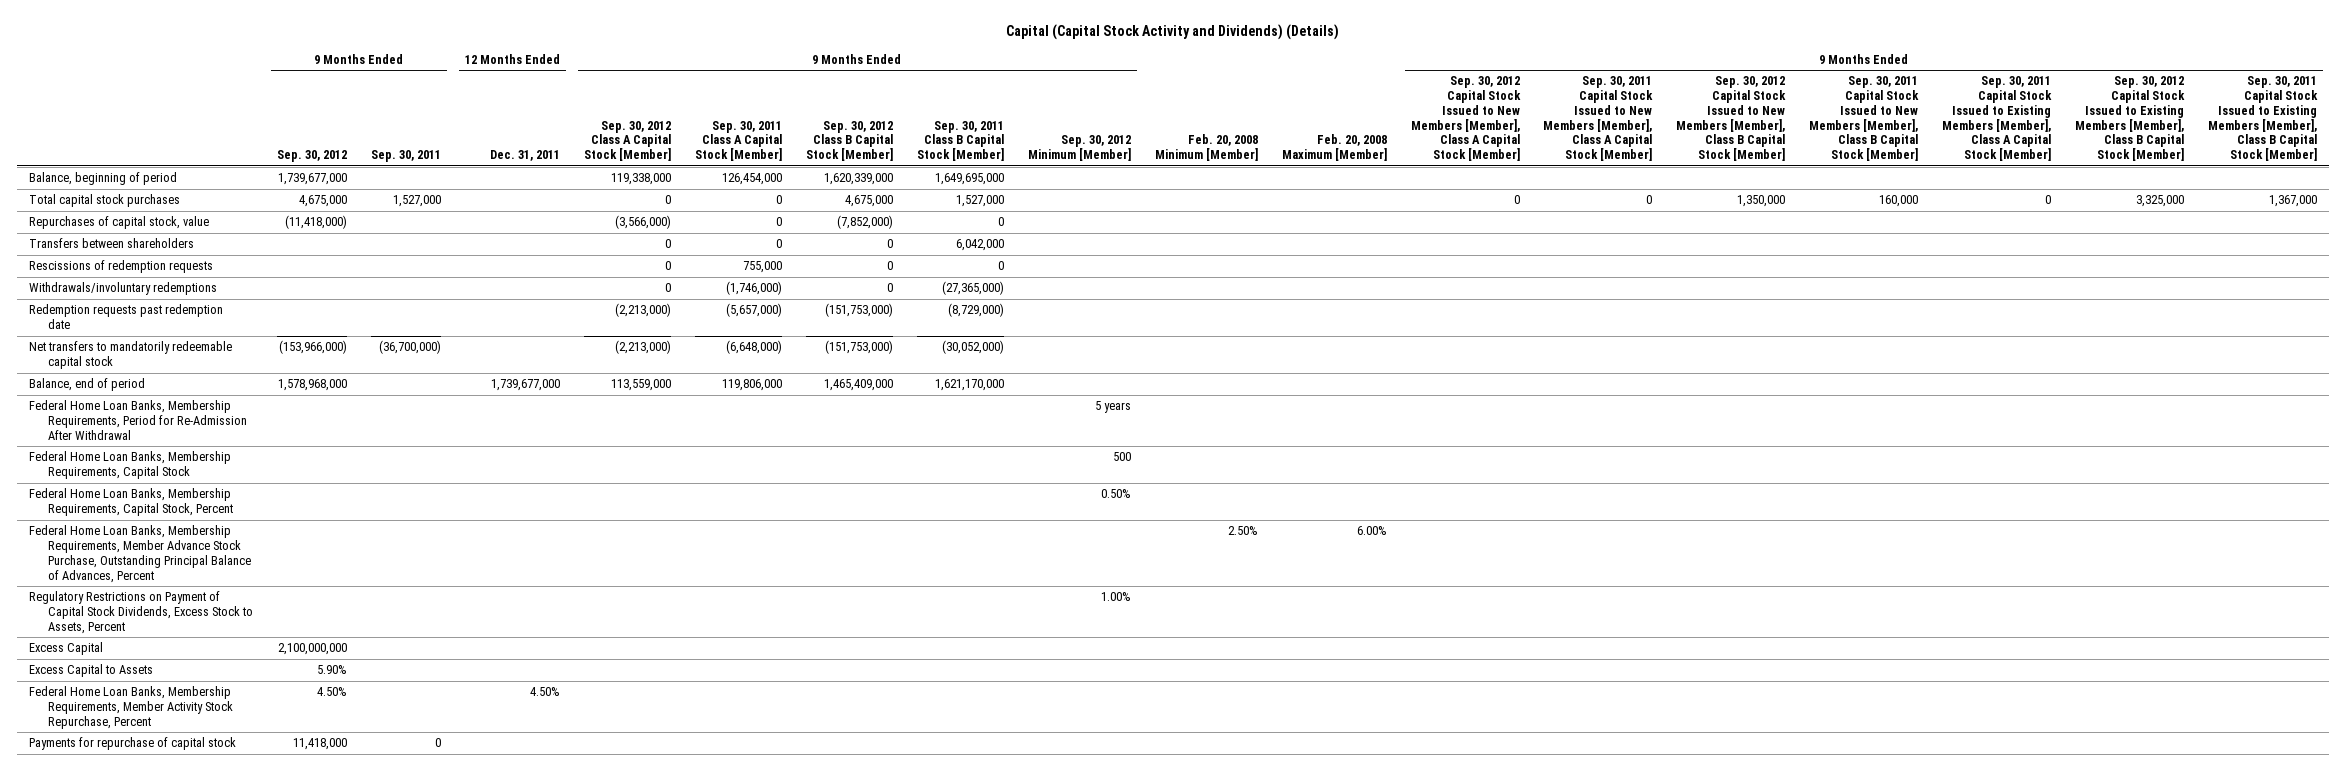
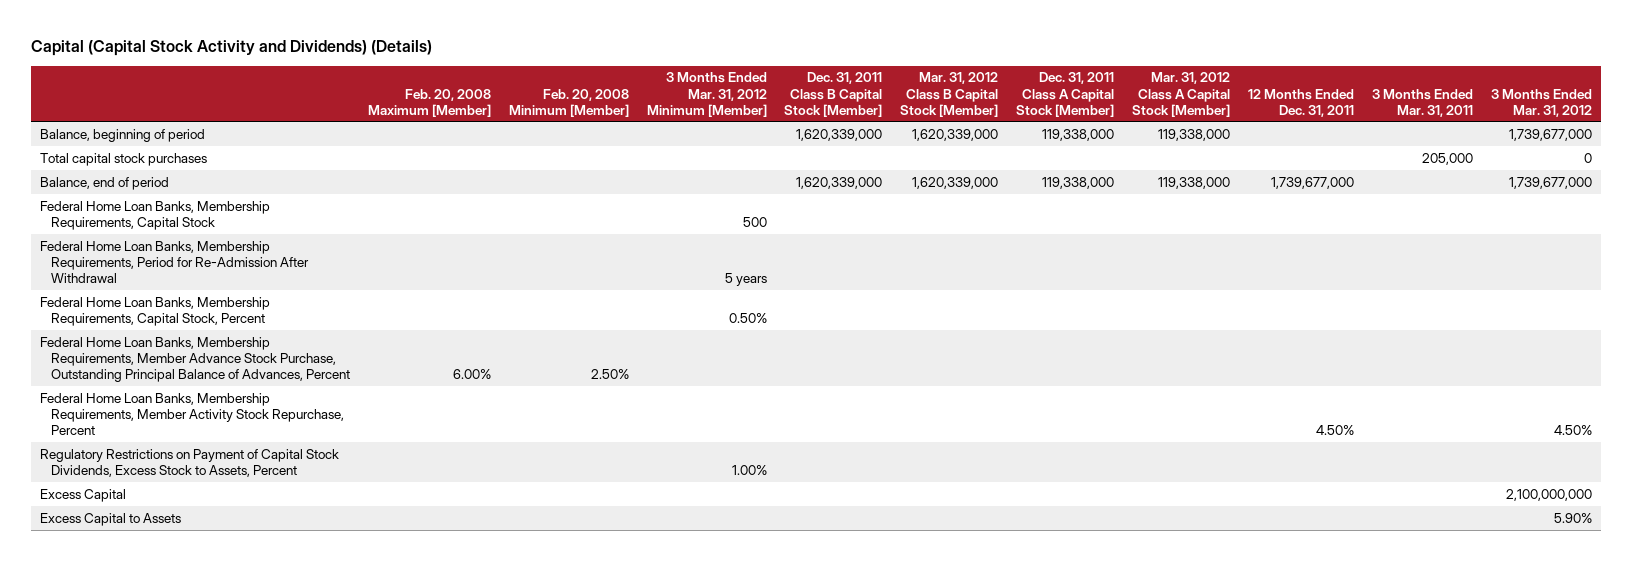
- | 9 Months Ended Sep. 30, 2012 | 9 Months Ended Sep. 30, 2011 | 12 Months Ended Dec. 31, 2011 | 9 Months Ended Sep. 30, 2012 Class A Capital Stock [Member] | 9 Months Ended Sep. 30, 2011 Class A Capital Stock [Member] | 9 Months Ended Sep. 30, 2012 Class B Capital Stock [Member] | 9 Months Ended Sep. 30, 2011 Class B Capital Stock [Member] | 9 Months Ended Sep. 30, 2012 Minimum [Member] | Feb. 20, 2008 Minimum [Member] | Feb. 20, 2008 Maximum [Member] | 9 Months Ended Sep. 30, 2012 Capital Stock Issued to New Members [Member], Class A Capital Stock [Member] | 9 Months Ended Sep. 30, 2011 Capital Stock Issued to New Members [Member], Class A Capital Stock [Member] | 9 Months Ended Sep. 30, 2012 Capital Stock Issued to New Members [Member], Class B Capital Stock [Member] | 9 Months Ended Sep. 30, 2011 Capital Stock Issued to New Members [Member], Class B Capital Stock [Member] | 9 Months Ended Sep. 30, 2011 Capital Stock Issued to Existing Members [Member], Class A Capital Stock [Member] | 9 Months Ended Sep. 30, 2012 Capital Stock Issued to Existing Members [Member], Class B Capital Stock [Member] | 9 Months Ended Sep. 30, 2011 Capital Stock Issued to Existing Members [Member], Class B Capital Stock [Member]
+ | Feb. 20, 2008 Maximum [Member] | Feb. 20, 2008 Minimum [Member] | 3 Months Ended Mar. 31, 2012 Minimum [Member] | Dec. 31, 2011 Class B Capital Stock [Member] | Mar. 31, 2012 Class B Capital Stock [Member] | Dec. 31, 2011 Class A Capital Stock [Member] | Mar. 31, 2012 Class A Capital Stock [Member] | 12 Months Ended Dec. 31, 2011 | 3 Months Ended Mar. 31, 2011 | 3 Months Ended Mar. 31, 2012
- Repurchases of capital stock, value | (11,418,000) | | | (3,566,000) | 0 | (7,852,000) | 0 | | | | | | | | | |
- Transfers between shareholders | | | | 0 | 0 | 0 | 6,042,000 | | | | | | | | | |
- Rescissions of redemption requests | | | | 0 | 755,000 | 0 | 0 | | | | | | | | | |
- Withdrawals/involuntary redemptions | | | | 0 | (1,746,000) | 0 | (27,365,000) | | | | | | | | | |
- Redemption requests past redemption date | | | | (2,213,000) | (5,657,000) | (151,753,000) | (8,729,000) | | | | | | | | | |
- Net transfers to mandatorily redeemable capital stock | (153,966,000) | (36,700,000) | | (2,213,000) | (6,648,000) | (151,753,000) | (30,052,000) | | | | | | | | | |
moved down: Federal Home Loan Banks, Membership Requirements, Period for Re-Admission After Withdrawal | | | 5 years | | | | | | |
moved up: Federal Home Loan Banks, Membership Requirements, Member Activity Stock Repurchase, Percent | | | | | | | | 4.50% | | 4.50%
- Payments for repurchase of capital stock | 11,418,000 | 0 | | | | | | | | | | | | | | |

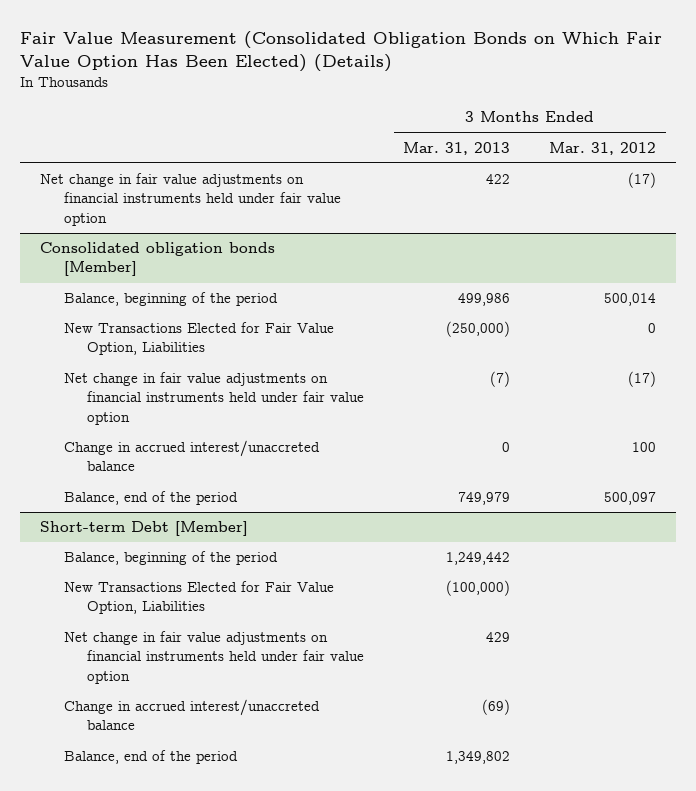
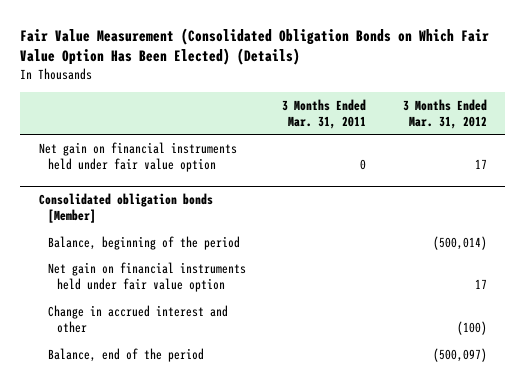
- | 3 Months Ended Mar. 31, 2013 | 3 Months Ended Mar. 31, 2012
+ | 3 Months Ended Mar. 31, 2011 | 3 Months Ended Mar. 31, 2012
- Net change in fair value adjustments on financial instruments held under fair value option | 422 | (17)
+ Net gain on financial instruments held under fair value option | 0 | 17
@ Consolidated obligation bonds [Member]
- Balance, beginning of the period | 499,986 | 500,014
- New Transactions Elected for Fair Value Option, Liabilities | (250,000) | 0
- Net change in fair value adjustments on financial instruments held under fair value option | (7) | (17)
- Change in accrued interest/unaccreted balance | 0 | 100
- Balance, end of the period | 749,979 | 500,097
- Short-term Debt [Member]
- Balance, beginning of the period | 1,249,442 |
- New Transactions Elected for Fair Value Option, Liabilities | (100,000) |
- Net change in fair value adjustments on financial instruments held under fair value option | 429 |
- Change in accrued interest/unaccreted balance | (69) |
- Balance, end of the period | 1,349,802 |
@ Consolidated obligation bonds [Member]
+ Balance, beginning of the period | | (500,014)
+ Net gain on financial instruments held under fair value option | | 17
+ Change in accrued interest and other | | (100)
+ Balance, end of the period | | (500,097)

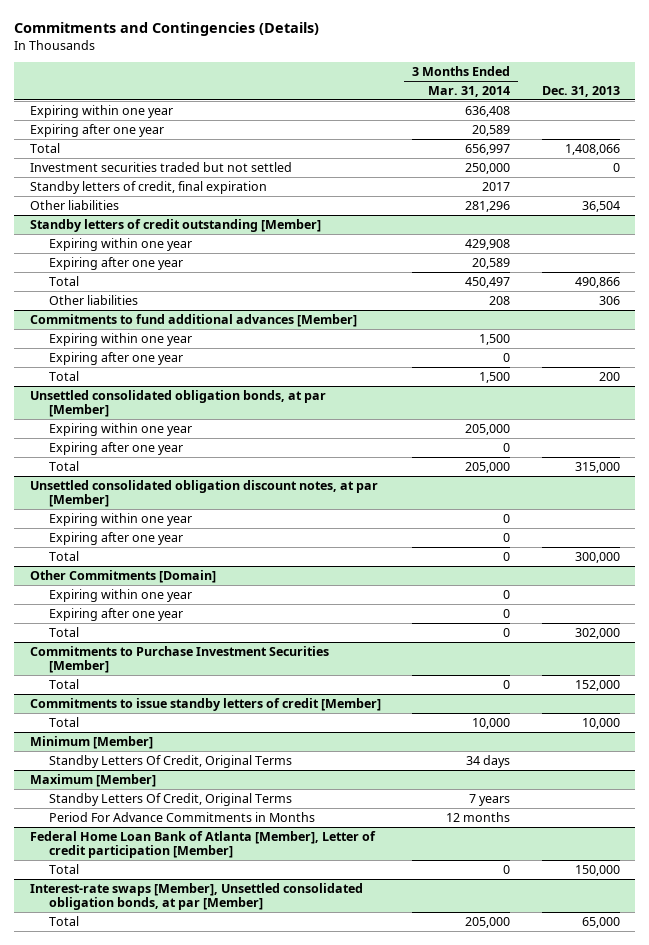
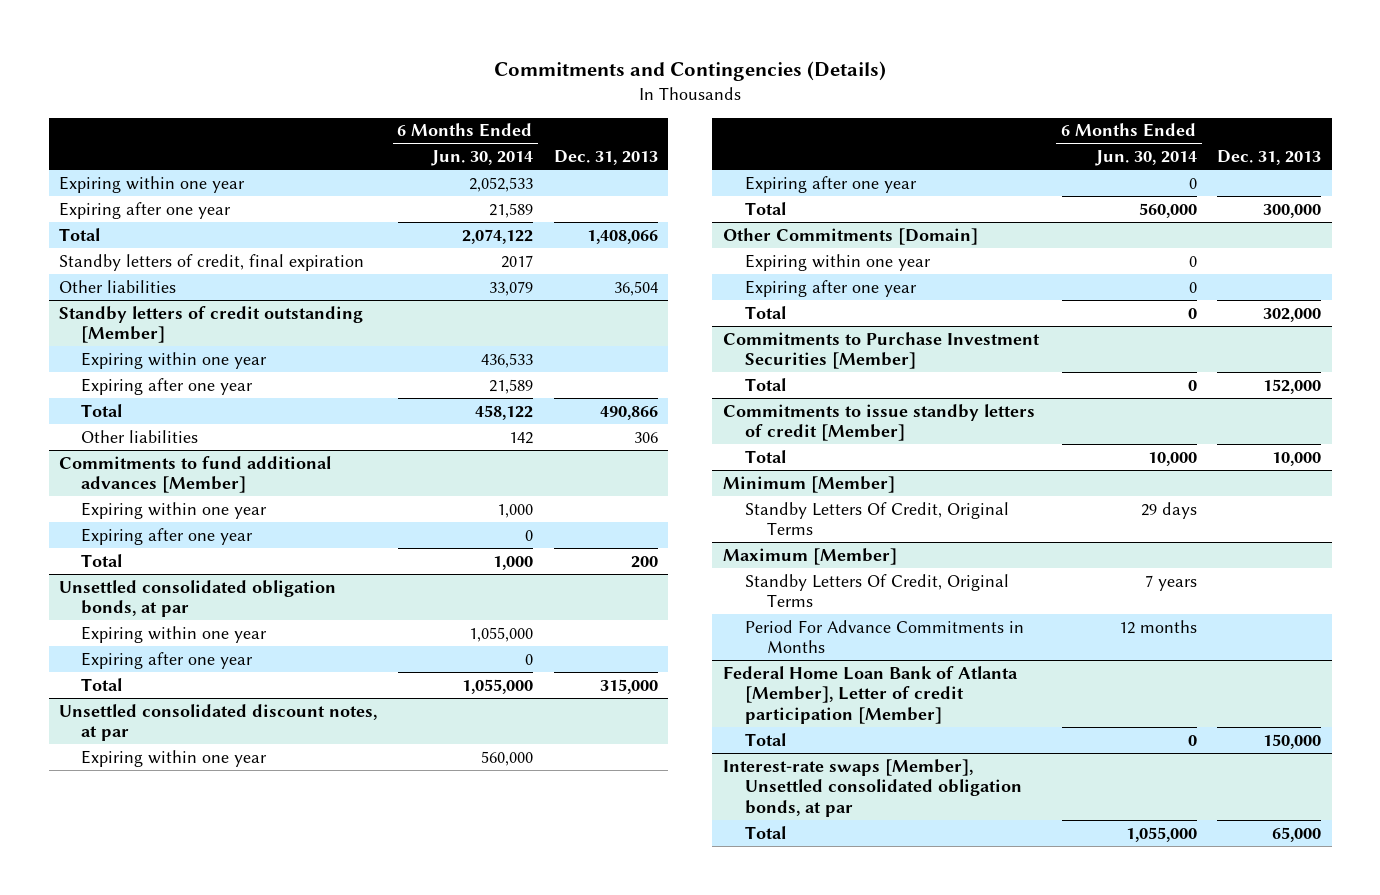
- | 3 Months Ended Mar. 31, 2014 | Dec. 31, 2013
+ | 6 Months Ended Jun. 30, 2014 | Dec. 31, 2013
- Investment securities traded but not settled | 250,000 | 0
- Unsettled consolidated obligation bonds, at par [Member]
+ Unsettled consolidated obligation bonds, at par
- Unsettled consolidated obligation discount notes, at par [Member]
+ Unsettled consolidated discount notes, at par
- Interest-rate swaps [Member], Unsettled consolidated obligation bonds, at par [Member]
+ Interest-rate swaps [Member], Unsettled consolidated obligation bonds, at par

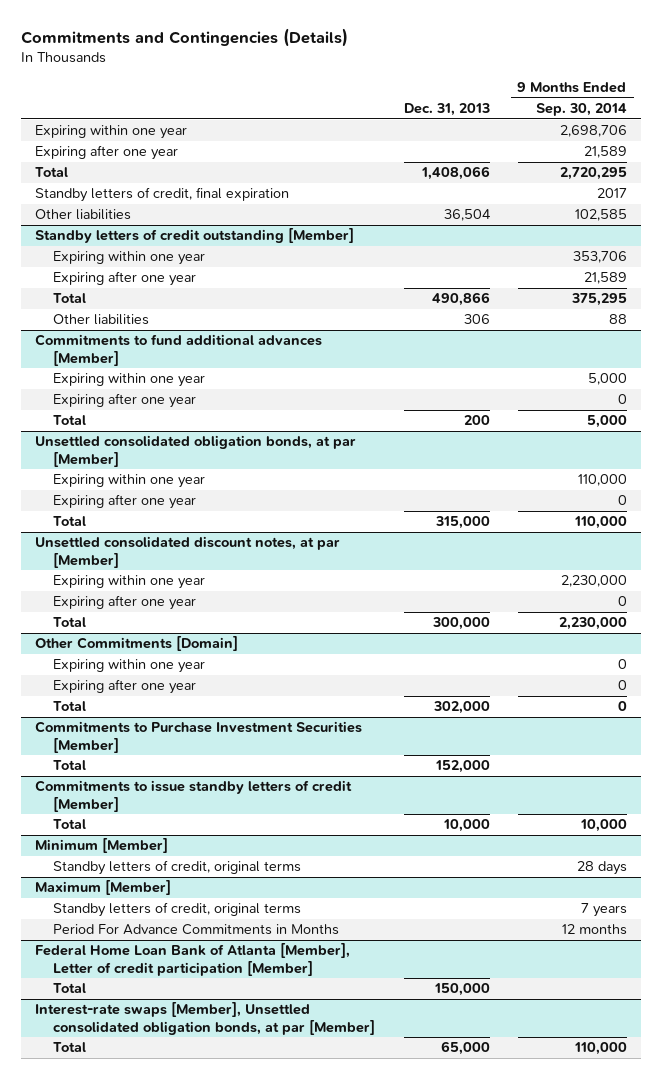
- | 6 Months Ended Jun. 30, 2014 | Dec. 31, 2013
+ | Dec. 31, 2013 | 9 Months Ended Sep. 30, 2014
- Unsettled consolidated obligation bonds, at par
+ Unsettled consolidated obligation bonds, at par [Member]
- Unsettled consolidated discount notes, at par
+ Unsettled consolidated discount notes, at par [Member]
@ Minimum [Member]
- Standby Letters Of Credit, Original Terms | 29 days |
+ Standby letters of credit, original terms | | 28 days
@ Maximum [Member]
- Standby Letters Of Credit, Original Terms | 7 years |
+ Standby letters of credit, original terms | | 7 years
- Interest-rate swaps [Member], Unsettled consolidated obligation bonds, at par
+ Interest-rate swaps [Member], Unsettled consolidated obligation bonds, at par [Member]

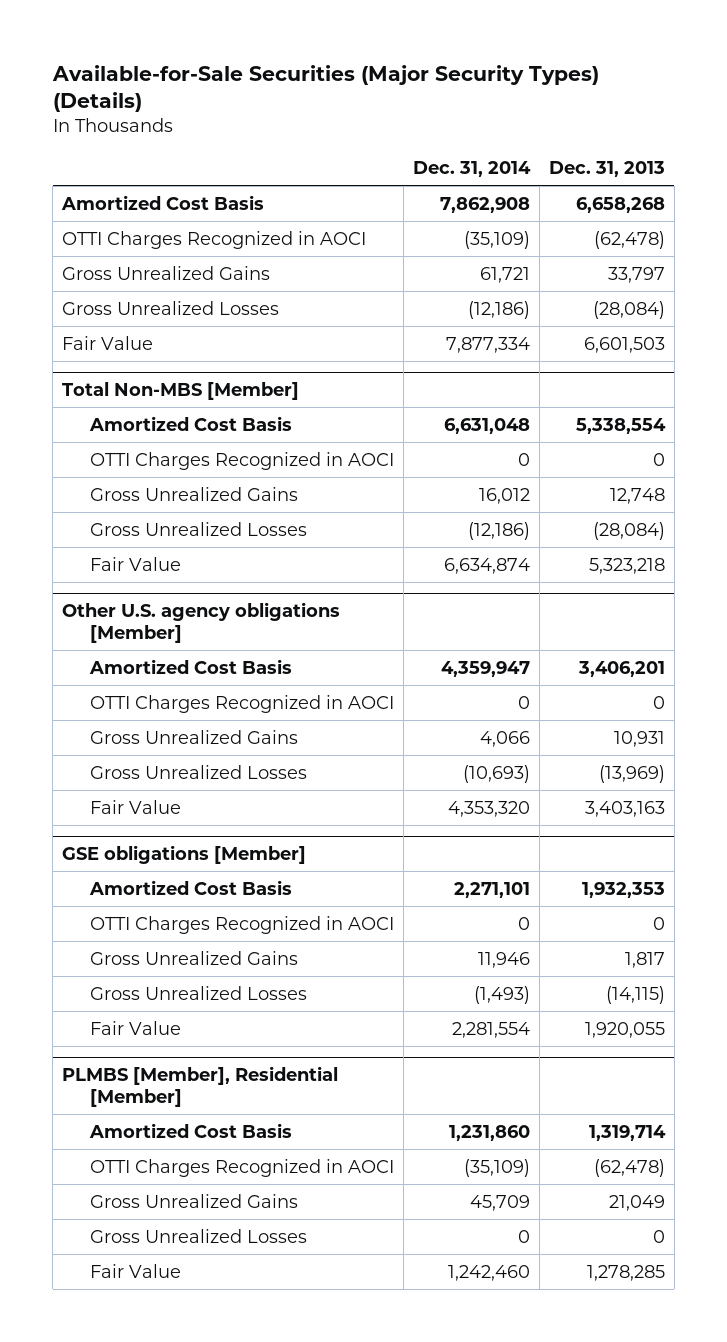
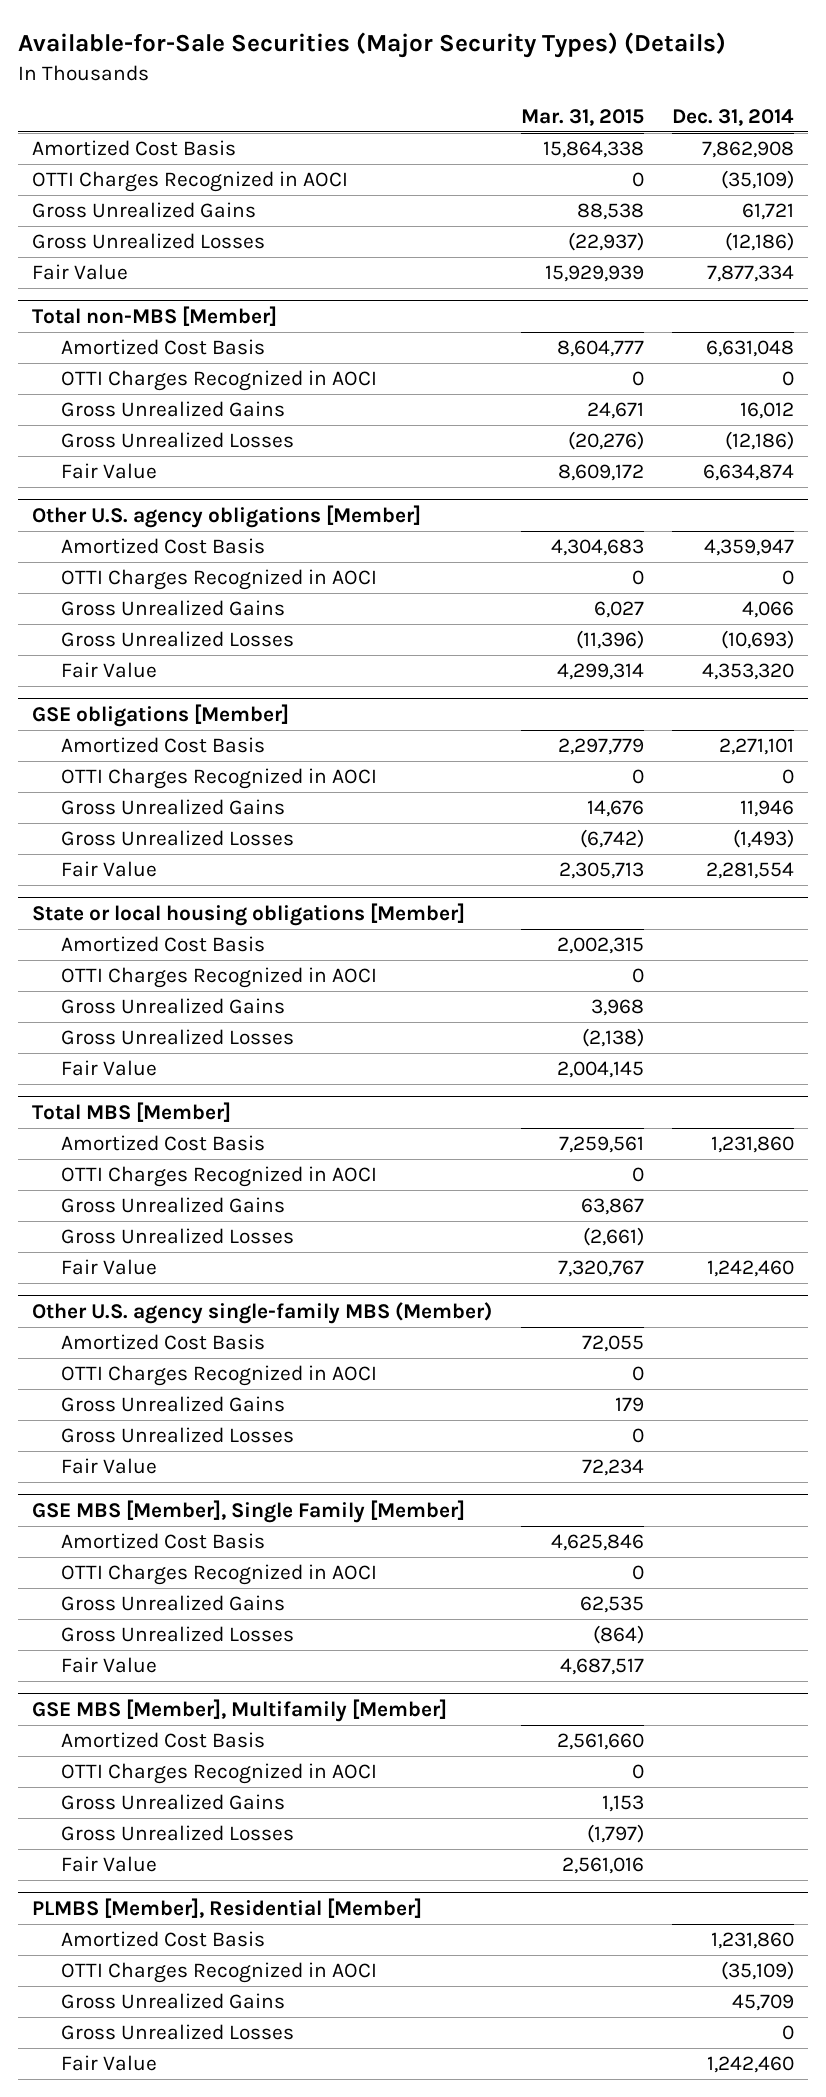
- | Dec. 31, 2014 | Dec. 31, 2013
+ | Mar. 31, 2015 | Dec. 31, 2014
- Total Non-MBS [Member]
+ Total non-MBS [Member]
+ State or local housing obligations [Member]
+ Amortized Cost Basis | 2,002,315 |
+ OTTI Charges Recognized in AOCI | 0 |
+ Gross Unrealized Gains | 3,968 |
+ Gross Unrealized Losses | (2,138) |
+ Fair Value | 2,004,145 |
+ Total MBS [Member]
+ Amortized Cost Basis | 7,259,561 | 1,231,860
+ OTTI Charges Recognized in AOCI | 0 |
+ Gross Unrealized Gains | 63,867 |
+ Gross Unrealized Losses | (2,661) |
+ Fair Value | 7,320,767 | 1,242,460
+ Other U.S. agency single-family MBS (Member)
+ Amortized Cost Basis | 72,055 |
+ OTTI Charges Recognized in AOCI | 0 |
+ Gross Unrealized Gains | 179 |
+ Gross Unrealized Losses | 0 |
+ Fair Value | 72,234 |
+ GSE MBS [Member], Single Family [Member]
+ Amortized Cost Basis | 4,625,846 |
+ OTTI Charges Recognized in AOCI | 0 |
+ Gross Unrealized Gains | 62,535 |
+ Gross Unrealized Losses | (864) |
+ Fair Value | 4,687,517 |
+ GSE MBS [Member], Multifamily [Member]
+ Amortized Cost Basis | 2,561,660 |
+ OTTI Charges Recognized in AOCI | 0 |
+ Gross Unrealized Gains | 1,153 |
+ Gross Unrealized Losses | (1,797) |
+ Fair Value | 2,561,016 |

